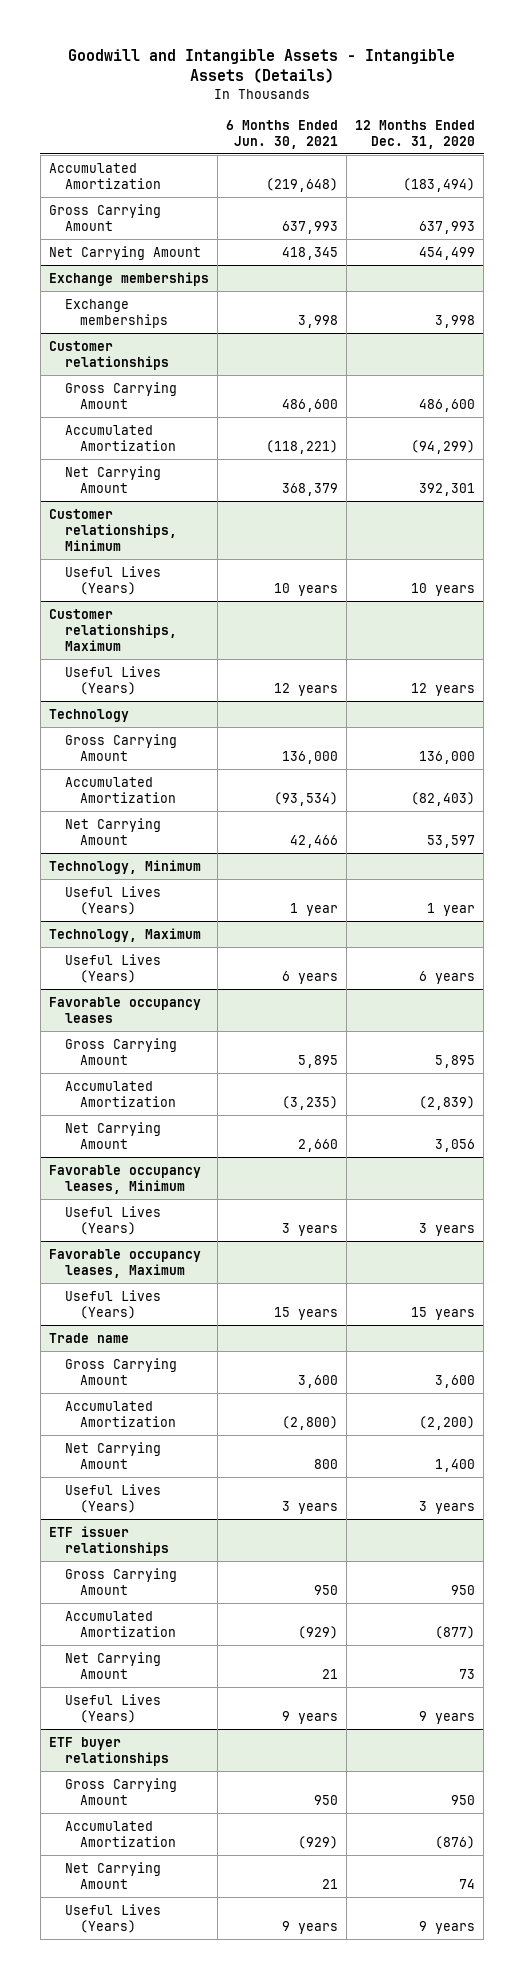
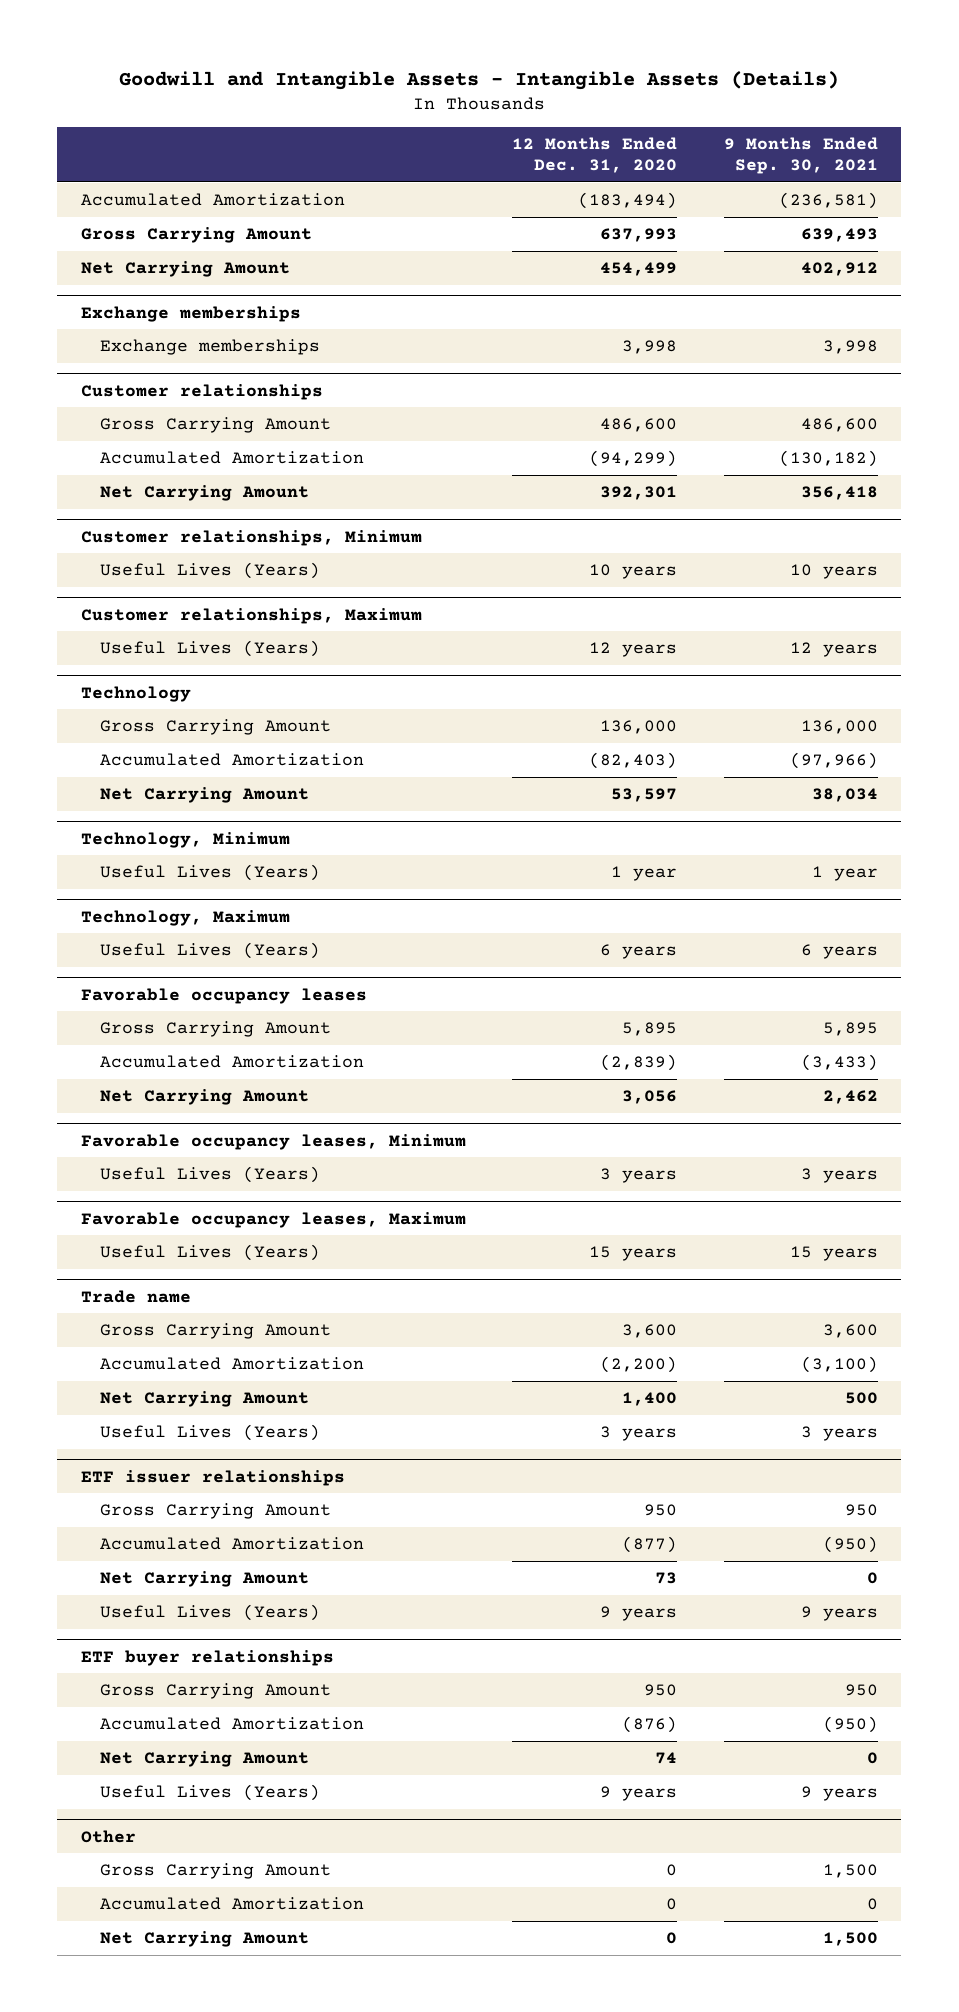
- | 6 Months Ended Jun. 30, 2021 | 12 Months Ended Dec. 31, 2020
+ | 12 Months Ended Dec. 31, 2020 | 9 Months Ended Sep. 30, 2021
+ Other
+ Gross Carrying Amount | 0 | 1,500
+ Accumulated Amortization | 0 | 0
+ Net Carrying Amount | 0 | 1,500

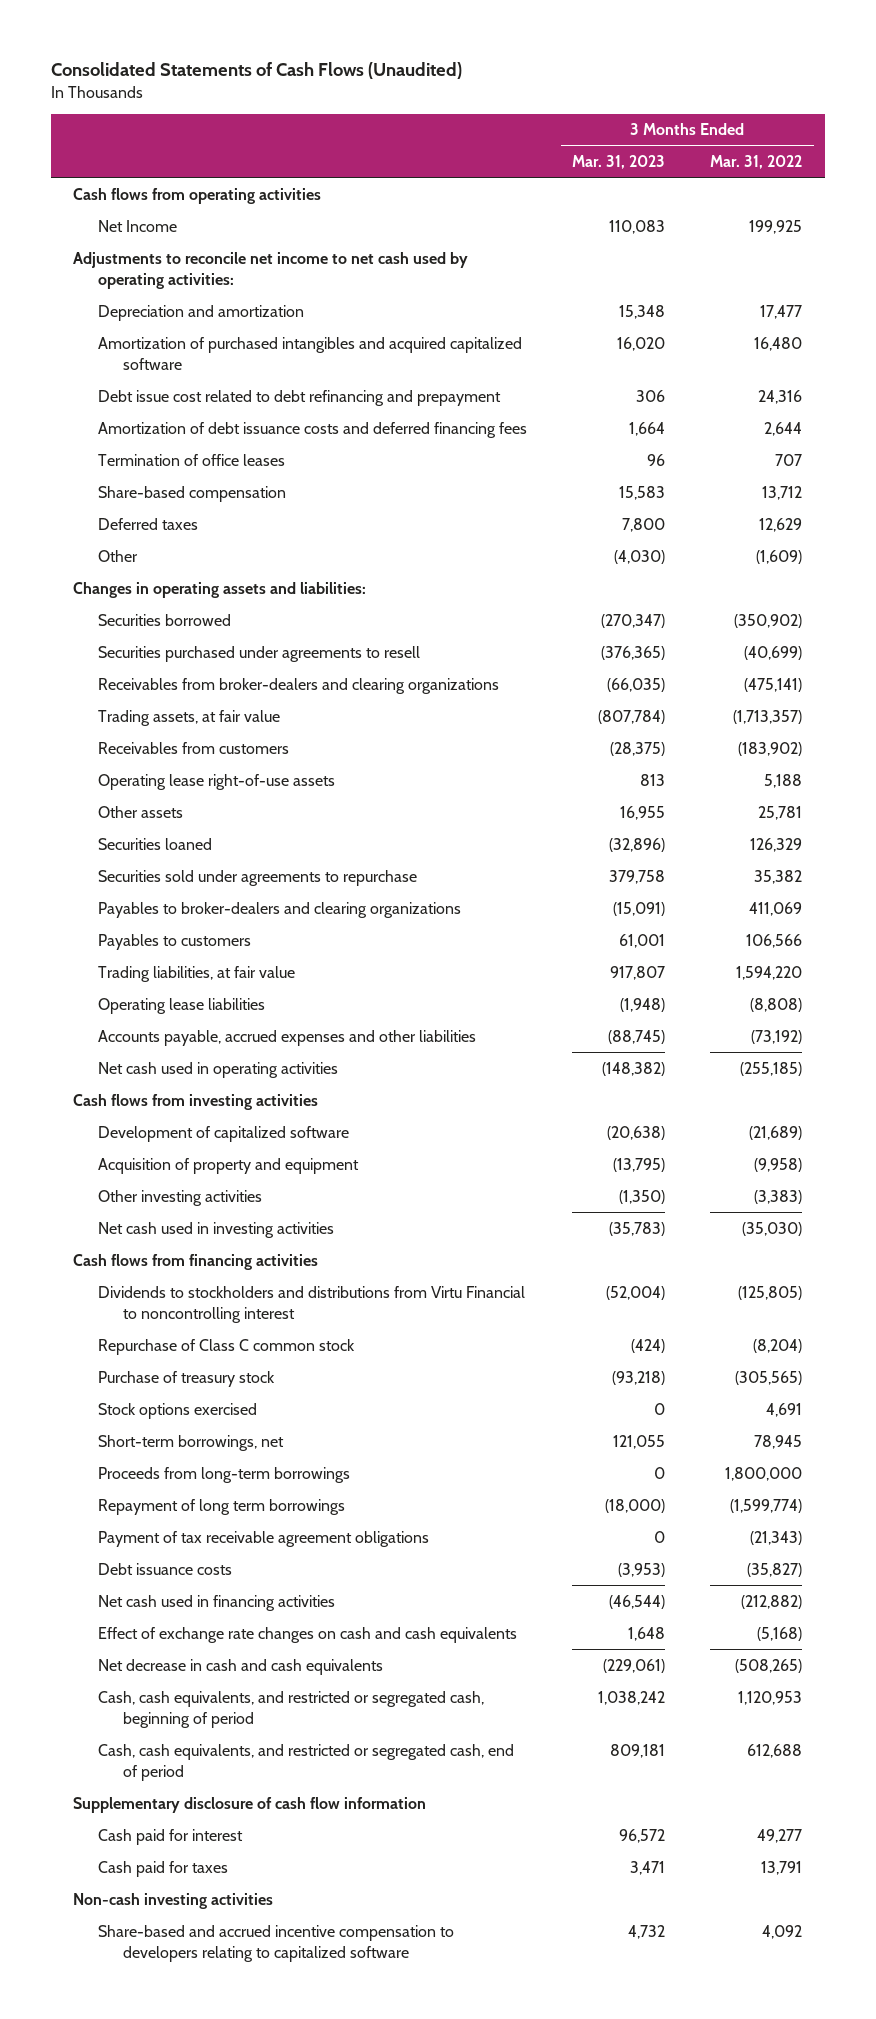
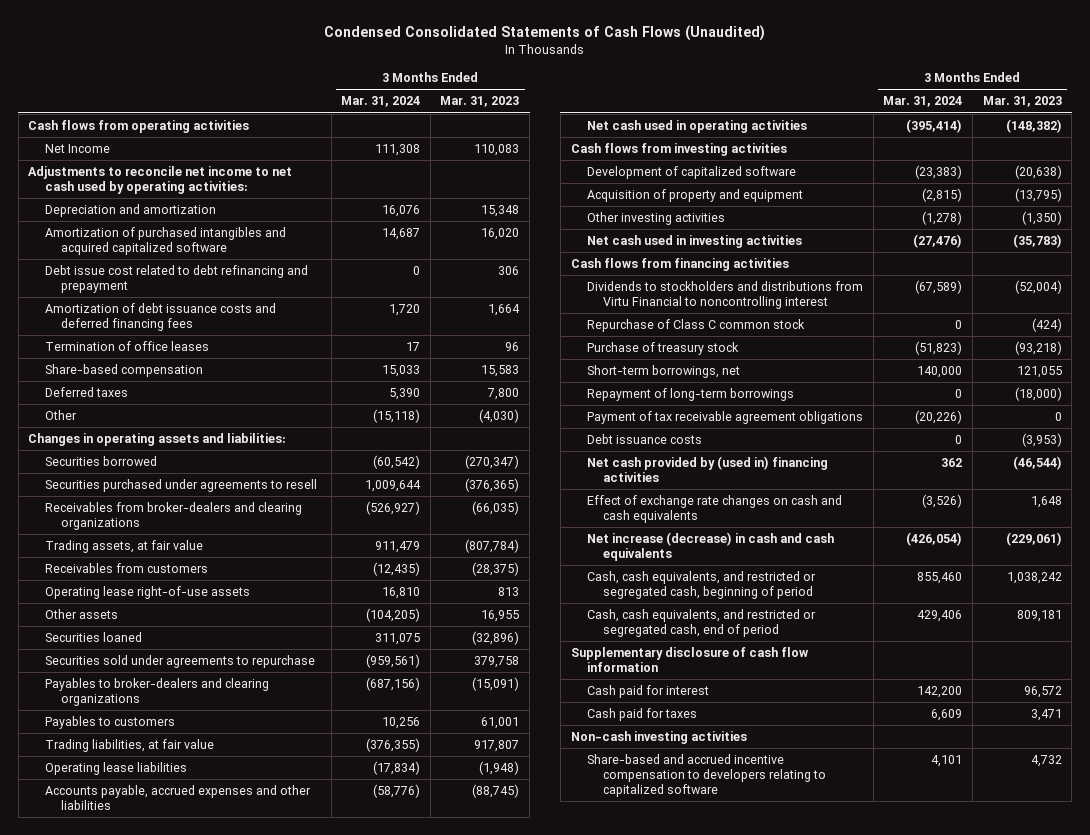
- Consolidated Statements of Cash Flows (Unaudited)
+ Condensed Consolidated Statements of Cash Flows (Unaudited)
- | 3 Months Ended Mar. 31, 2023 | 3 Months Ended Mar. 31, 2022
+ | 3 Months Ended Mar. 31, 2024 | 3 Months Ended Mar. 31, 2023
- Stock options exercised | 0 | 4,691
- Proceeds from long-term borrowings | 0 | 1,800,000
- Repayment of long term borrowings | (18,000) | (1,599,774)
+ Repayment of long-term borrowings | 0 | (18,000)
- Net cash used in financing activities | (46,544) | (212,882)
+ Net cash provided by (used in) financing activities | 362 | (46,544)
- Net decrease in cash and cash equivalents | (229,061) | (508,265)
+ Net increase (decrease) in cash and cash equivalents | (426,054) | (229,061)

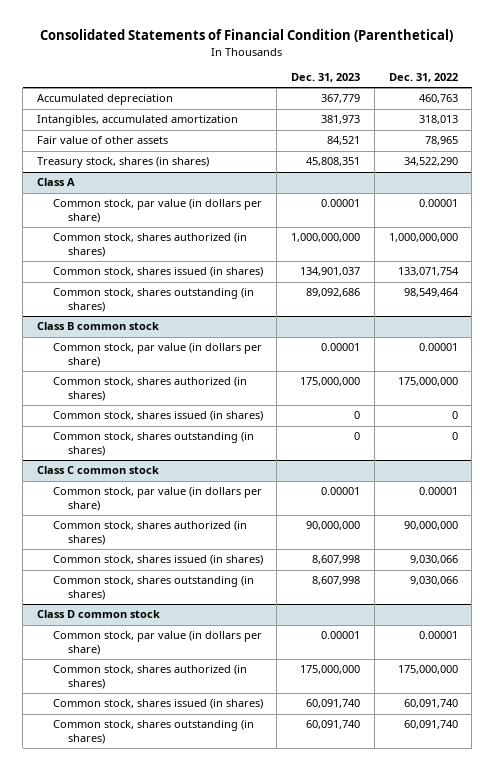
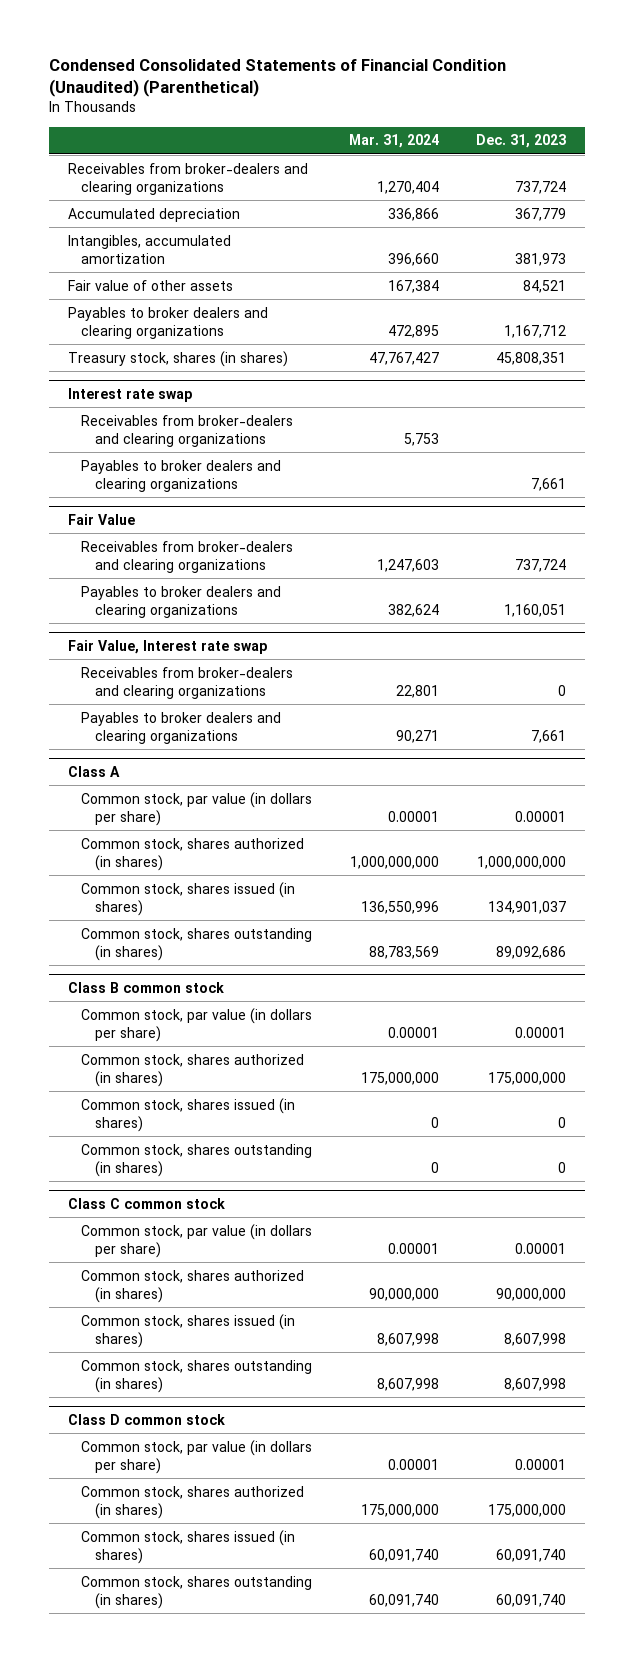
- Consolidated Statements of Financial Condition (Parenthetical)
+ Condensed Consolidated Statements of Financial Condition (Unaudited) (Parenthetical)
- | Dec. 31, 2023 | Dec. 31, 2022
+ | Mar. 31, 2024 | Dec. 31, 2023
+ Receivables from broker-dealers and clearing organizations | 1,270,404 | 737,724
+ Payables to broker dealers and clearing organizations | 472,895 | 1,167,712
+ Interest rate swap
+ Receivables from broker-dealers and clearing organizations | 5,753 |
+ Payables to broker dealers and clearing organizations | | 7,661
+ Fair Value
+ Receivables from broker-dealers and clearing organizations | 1,247,603 | 737,724
+ Payables to broker dealers and clearing organizations | 382,624 | 1,160,051
+ Fair Value, Interest rate swap
+ Receivables from broker-dealers and clearing organizations | 22,801 | 0
+ Payables to broker dealers and clearing organizations | 90,271 | 7,661

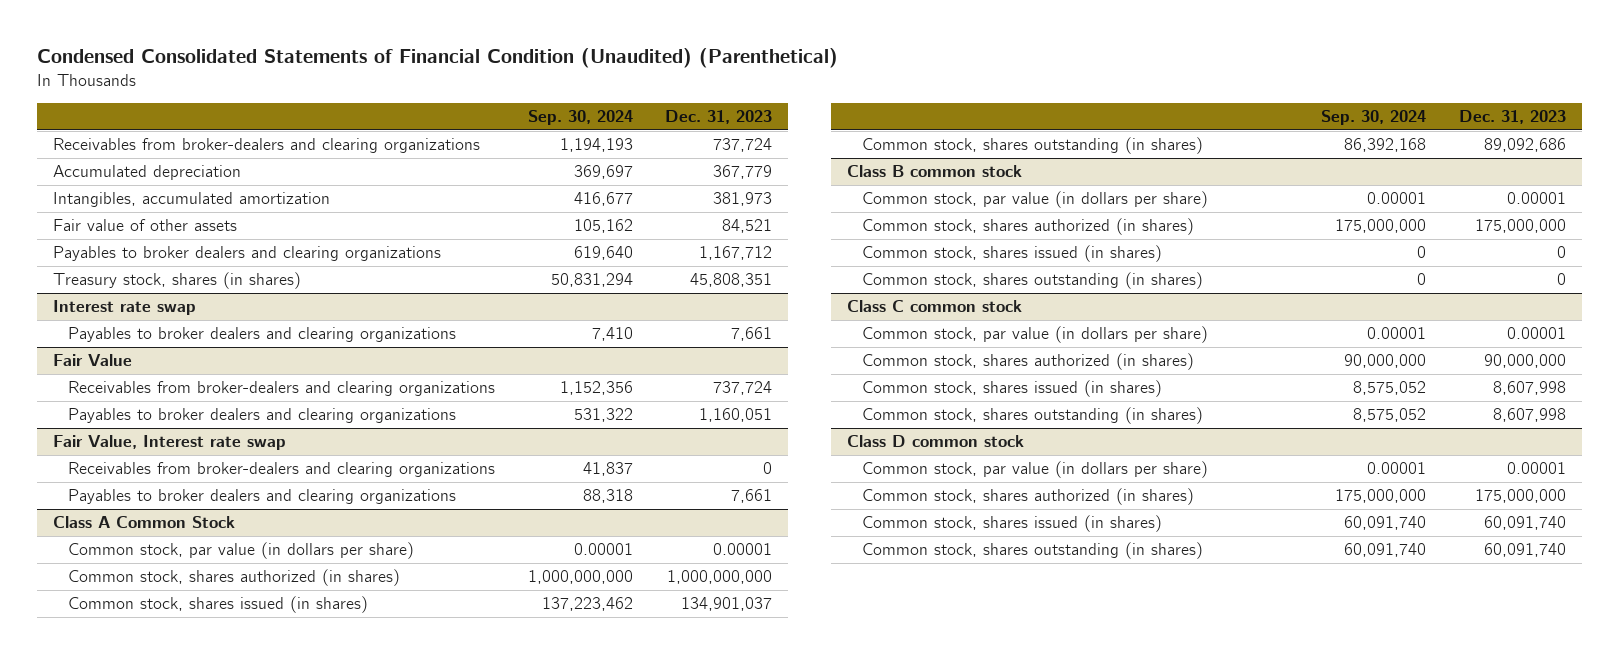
- | Mar. 31, 2024 | Dec. 31, 2023
+ | Sep. 30, 2024 | Dec. 31, 2023
@ Interest rate swap
- Receivables from broker-dealers and clearing organizations | 5,753 |
- Class A
+ Class A Common Stock

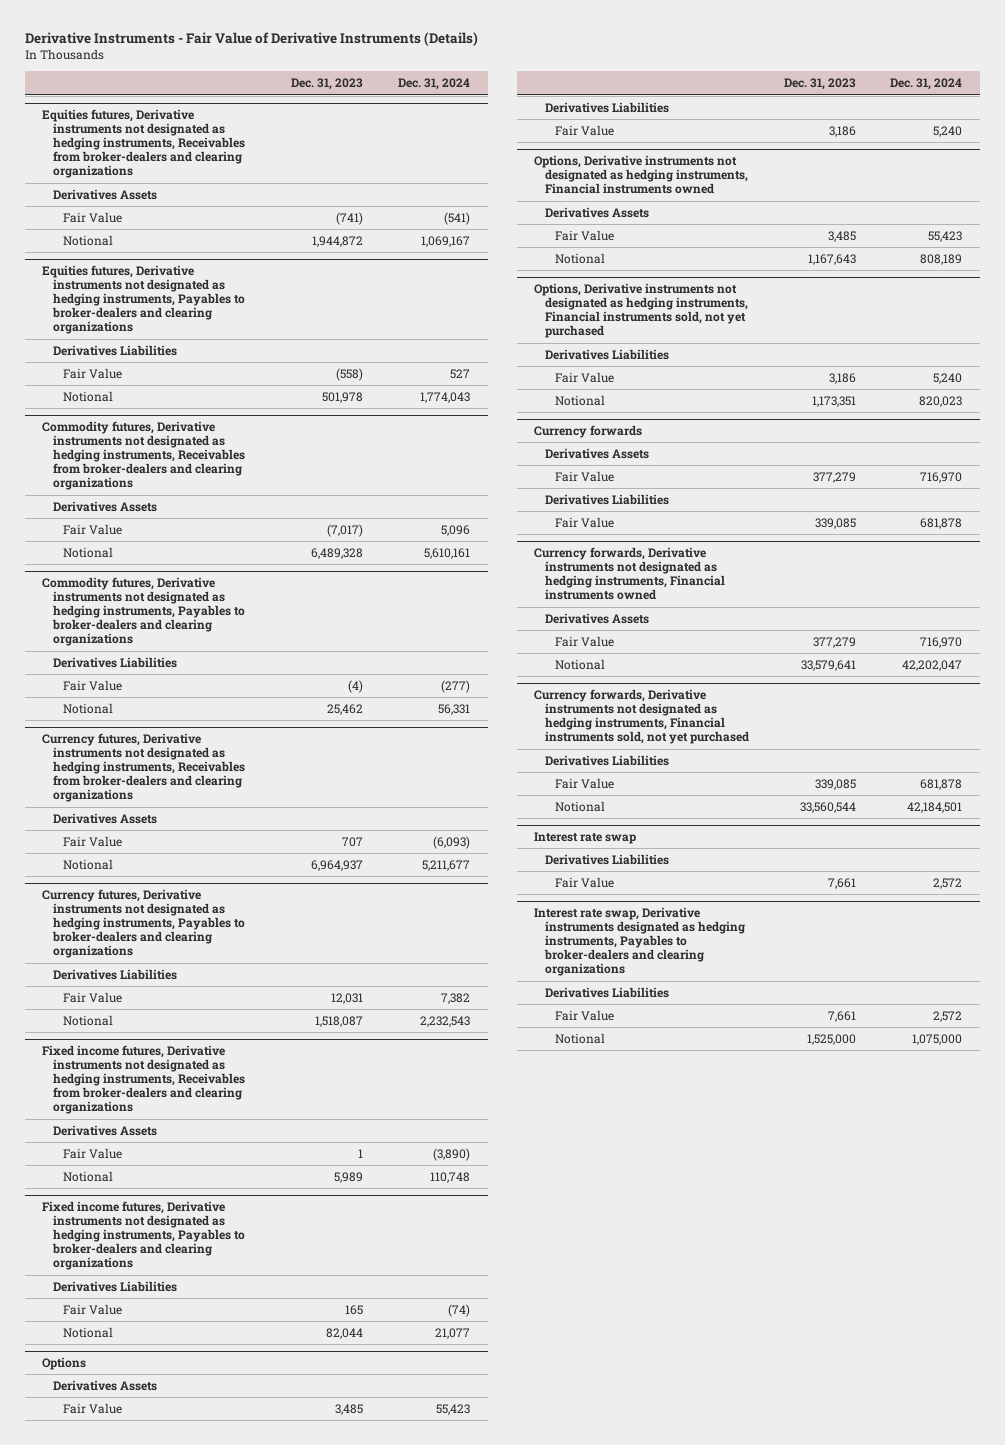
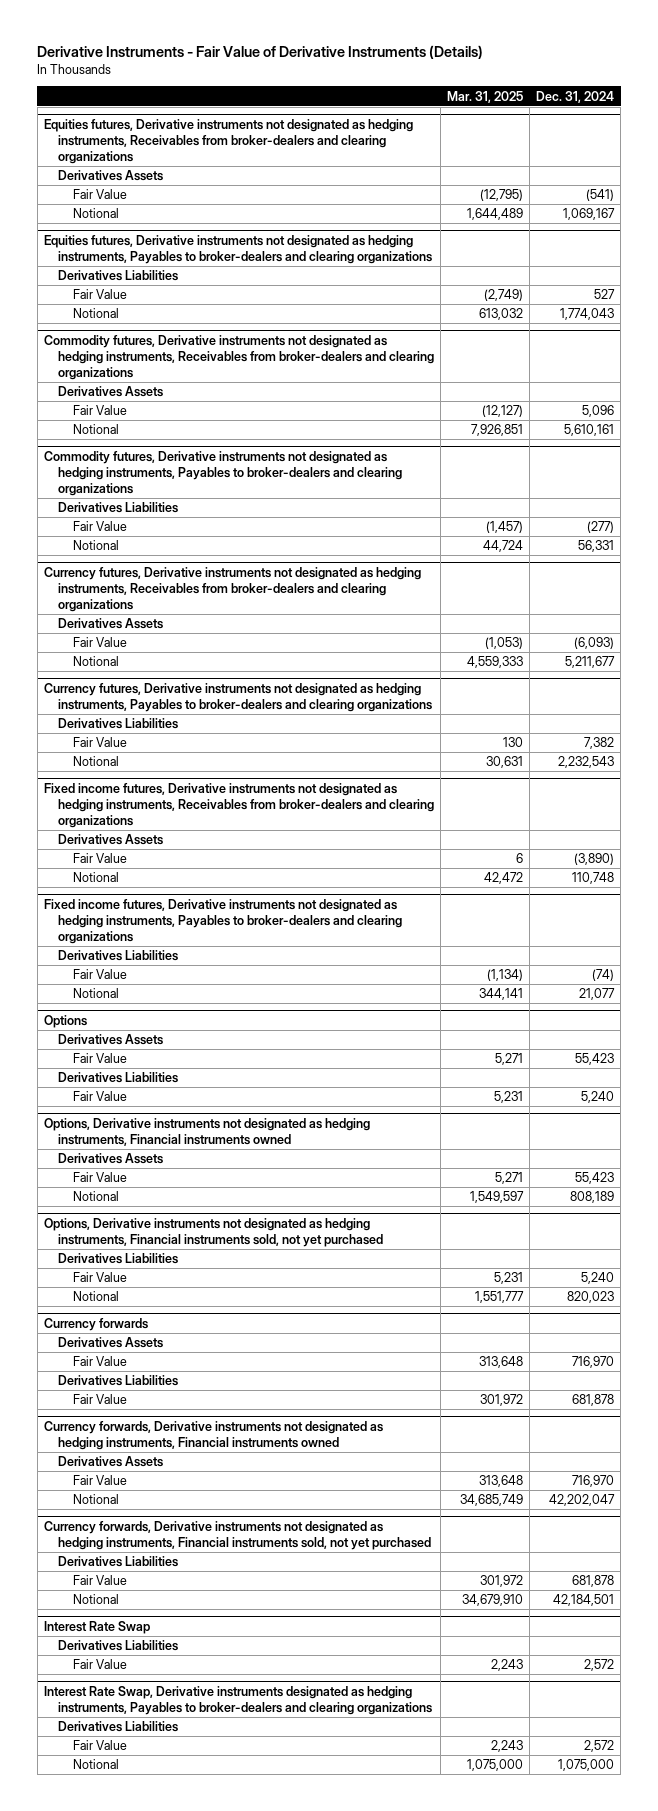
- | Dec. 31, 2023 | Dec. 31, 2024
+ | Mar. 31, 2025 | Dec. 31, 2024
- Interest rate swap
+ Interest Rate Swap
- Interest rate swap, Derivative instruments designated as hedging instruments, Payables to broker-dealers and clearing organizations
+ Interest Rate Swap, Derivative instruments designated as hedging instruments, Payables to broker-dealers and clearing organizations

